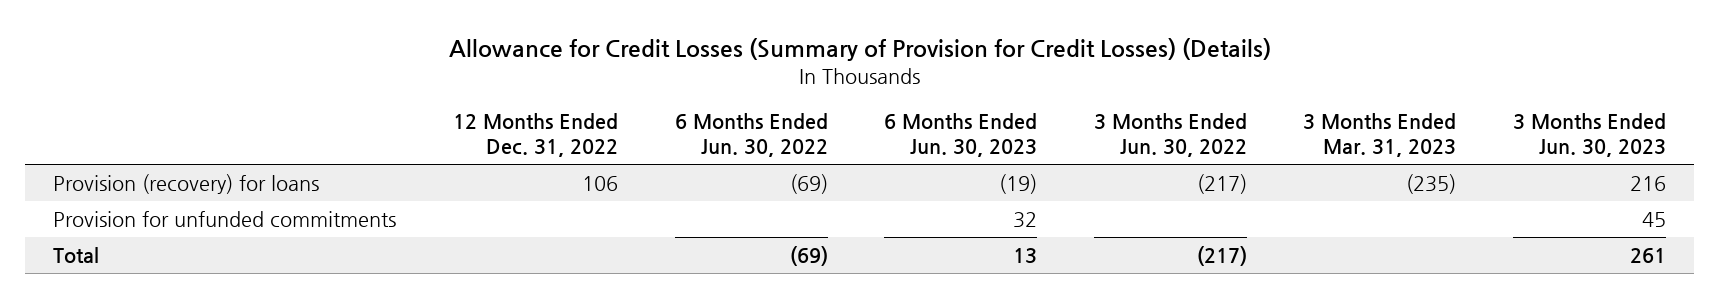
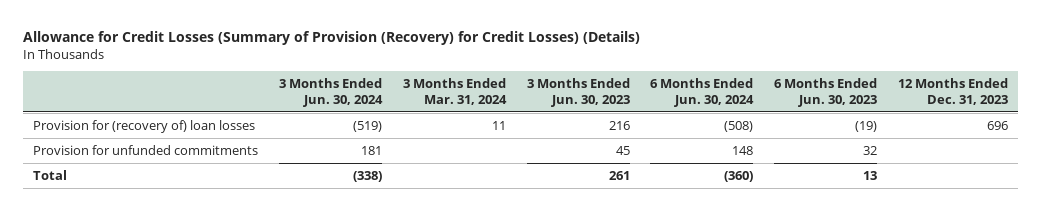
- Allowance for Credit Losses (Summary of Provision for Credit Losses) (Details)
+ Allowance for Credit Losses (Summary of Provision (Recovery) for Credit Losses) (Details)
- | 12 Months Ended Dec. 31, 2022 | 6 Months Ended Jun. 30, 2022 | 6 Months Ended Jun. 30, 2023 | 3 Months Ended Jun. 30, 2022 | 3 Months Ended Mar. 31, 2023 | 3 Months Ended Jun. 30, 2023
+ | 3 Months Ended Jun. 30, 2024 | 3 Months Ended Mar. 31, 2024 | 3 Months Ended Jun. 30, 2023 | 6 Months Ended Jun. 30, 2024 | 6 Months Ended Jun. 30, 2023 | 12 Months Ended Dec. 31, 2023
- Provision (recovery) for loans | 106 | (69) | (19) | (217) | (235) | 216
+ Provision for (recovery of) loan losses | (519) | 11 | 216 | (508) | (19) | 696

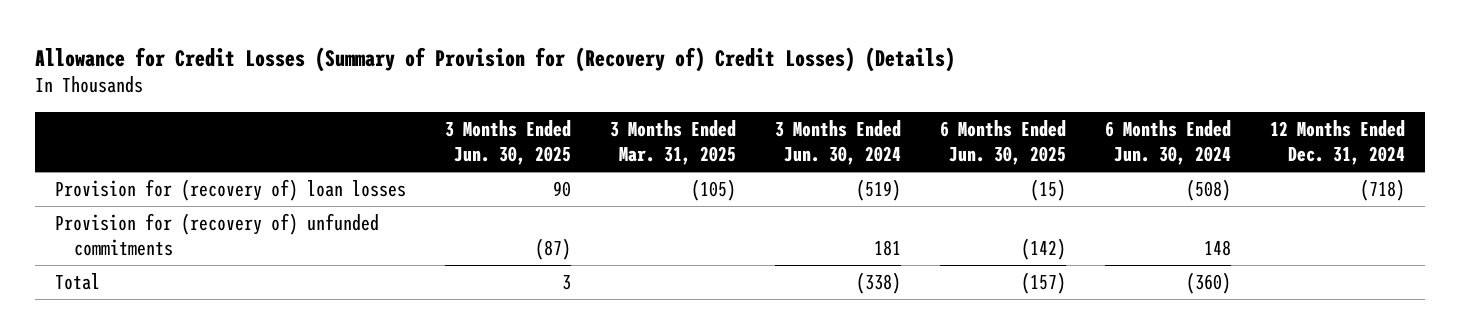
- Allowance for Credit Losses (Summary of Provision (Recovery) for Credit Losses) (Details)
+ Allowance for Credit Losses (Summary of Provision for (Recovery of) Credit Losses) (Details)
- | 3 Months Ended Jun. 30, 2024 | 3 Months Ended Mar. 31, 2024 | 3 Months Ended Jun. 30, 2023 | 6 Months Ended Jun. 30, 2024 | 6 Months Ended Jun. 30, 2023 | 12 Months Ended Dec. 31, 2023
+ | 3 Months Ended Jun. 30, 2025 | 3 Months Ended Mar. 31, 2025 | 3 Months Ended Jun. 30, 2024 | 6 Months Ended Jun. 30, 2025 | 6 Months Ended Jun. 30, 2024 | 12 Months Ended Dec. 31, 2024
- Provision for unfunded commitments | 181 | | 45 | 148 | 32 |
+ Provision for (recovery of) unfunded commitments | (87) | | 181 | (142) | 148 |

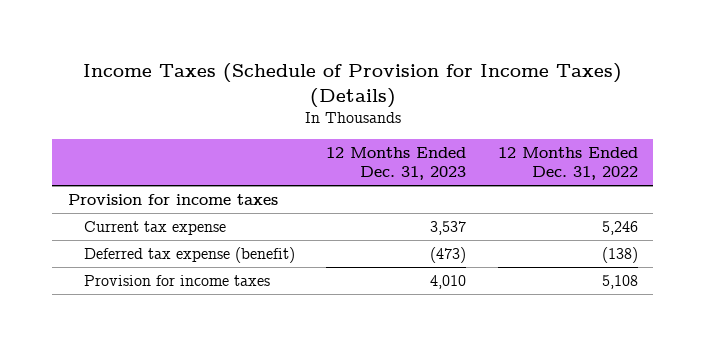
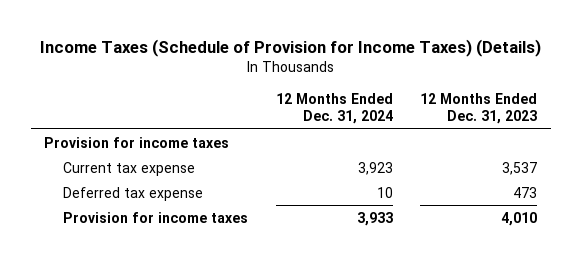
- | 12 Months Ended Dec. 31, 2023 | 12 Months Ended Dec. 31, 2022
+ | 12 Months Ended Dec. 31, 2024 | 12 Months Ended Dec. 31, 2023
- Deferred tax expense (benefit) | (473) | (138)
+ Deferred tax expense | 10 | 473

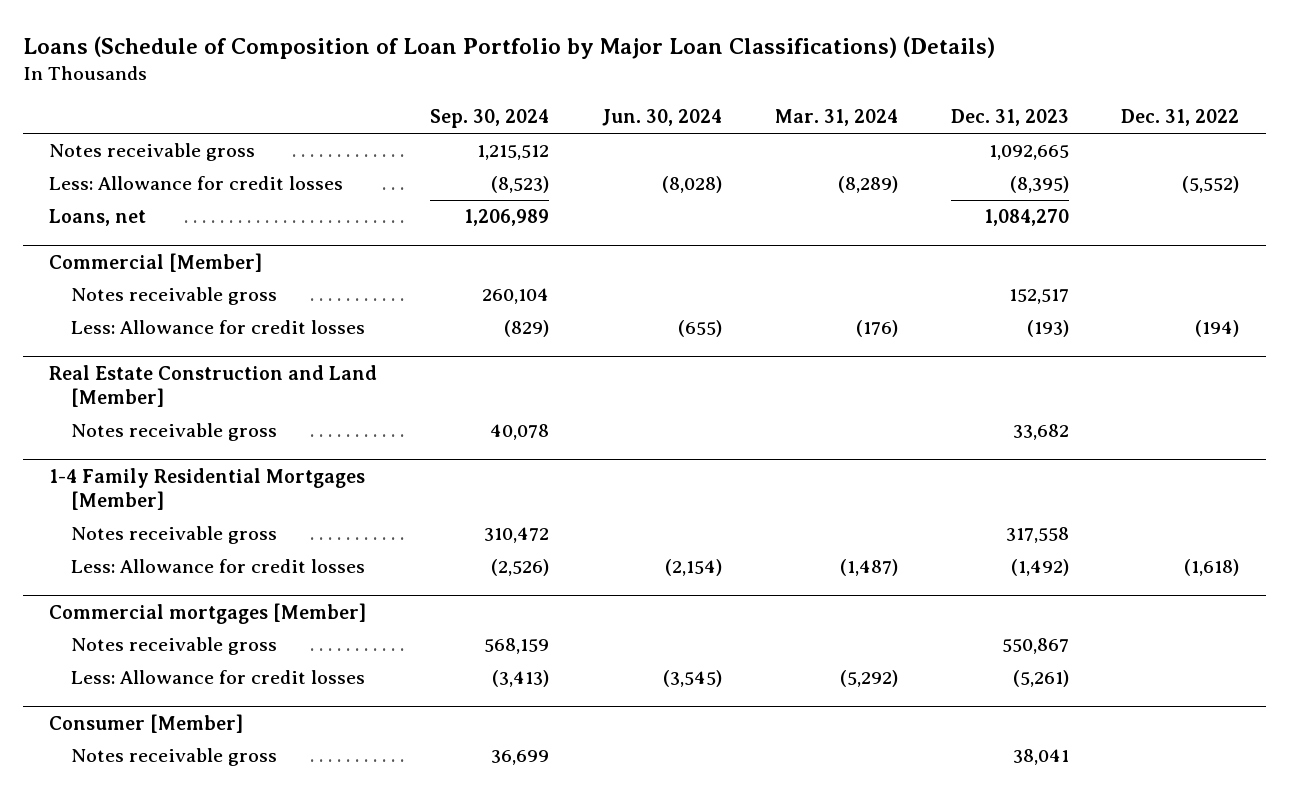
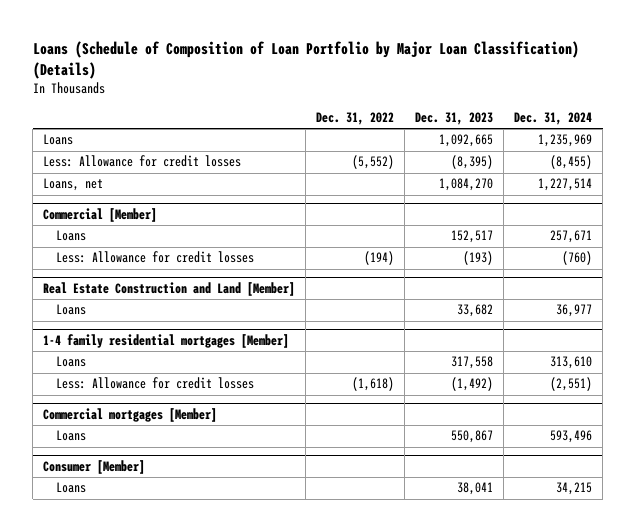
- Loans (Schedule of Composition of Loan Portfolio by Major Loan Classifications) (Details)
+ Loans (Schedule of Composition of Loan Portfolio by Major Loan Classification) (Details)
- | Sep. 30, 2024 | Jun. 30, 2024 | Mar. 31, 2024 | Dec. 31, 2023 | Dec. 31, 2022
+ | Dec. 31, 2022 | Dec. 31, 2023 | Dec. 31, 2024
- Notes receivable gross | 1,215,512 | | | 1,092,665 |
+ Loans | | 1,092,665 | 1,235,969
@ Commercial [Member]
- Notes receivable gross | 260,104 | | | 152,517 |
+ Loans | | 152,517 | 257,671
@ Real Estate Construction and Land [Member]
- Notes receivable gross | 40,078 | | | 33,682 |
- 1-4 Family Residential Mortgages [Member]
- Notes receivable gross | 310,472 | | | 317,558 |
@ Real Estate Construction and Land [Member]
+ Loans | | 33,682 | 36,977
+ 1-4 family residential mortgages [Member]
+ Loans | | 317,558 | 313,610
@ Commercial mortgages [Member]
- Notes receivable gross | 568,159 | | | 550,867 |
- Less: Allowance for credit losses | (3,413) | (3,545) | (5,292) | (5,261) |
+ Loans | | 550,867 | 593,496
@ Consumer [Member]
- Notes receivable gross | 36,699 | | | 38,041 |
+ Loans | | 38,041 | 34,215

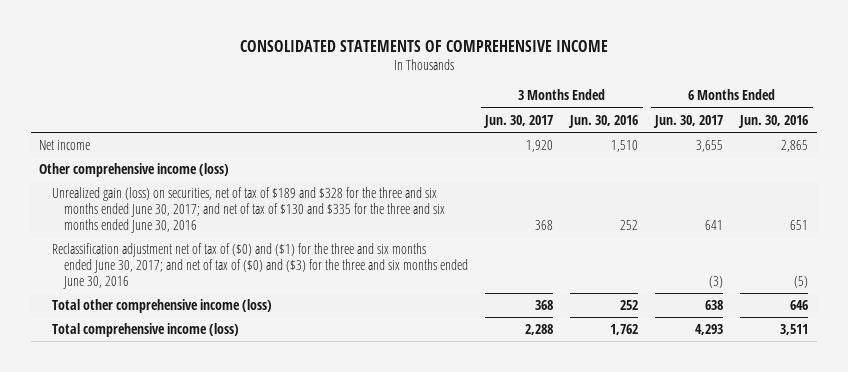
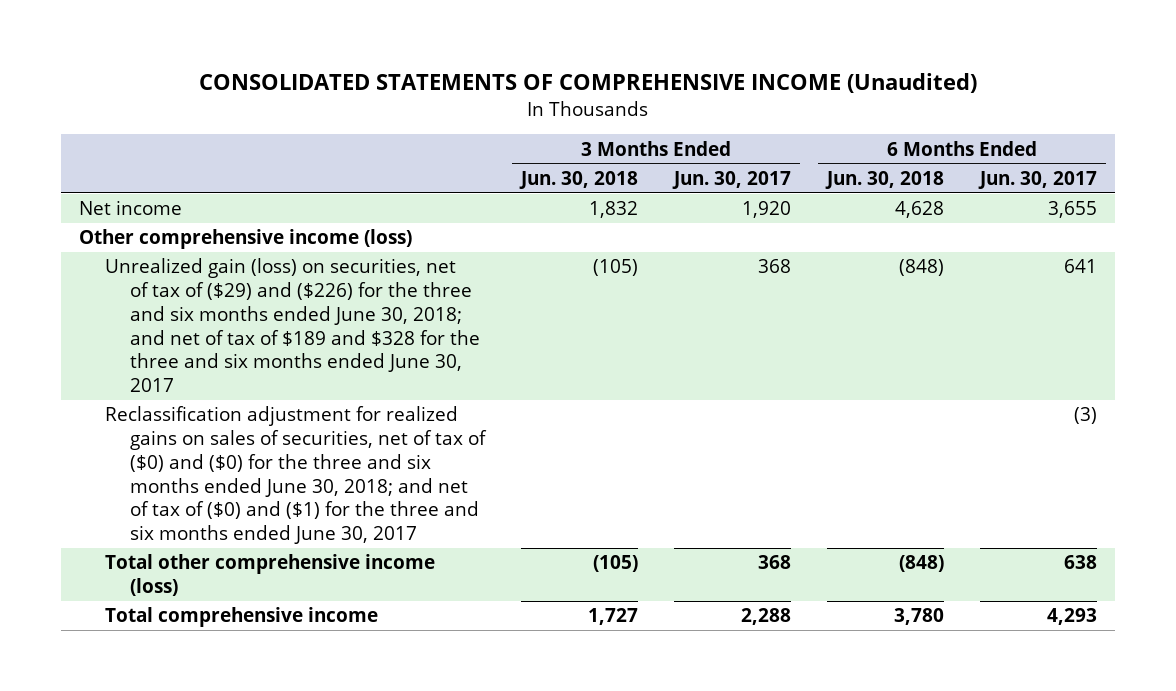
- CONSOLIDATED STATEMENTS OF COMPREHENSIVE INCOME
+ CONSOLIDATED STATEMENTS OF COMPREHENSIVE INCOME (Unaudited)
- | 3 Months Ended Jun. 30, 2017 | 3 Months Ended Jun. 30, 2016 | 6 Months Ended Jun. 30, 2017 | 6 Months Ended Jun. 30, 2016
+ | 3 Months Ended Jun. 30, 2018 | 3 Months Ended Jun. 30, 2017 | 6 Months Ended Jun. 30, 2018 | 6 Months Ended Jun. 30, 2017
- Unrealized gain (loss) on securities, net of tax of $189 and $328 for the three and six months ended June 30, 2017; and net of tax of $130 and $335 for the three and six months ended June 30, 2016 | 368 | 252 | 641 | 651
- Reclassification adjustment net of tax of ($0) and ($1) for the three and six months ended June 30, 2017; and net of tax of ($0) and ($3) for the three and six months ended June 30, 2016 | | | (3) | (5)
+ Unrealized gain (loss) on securities, net of tax of ($29) and ($226) for the three and six months ended June 30, 2018; and net of tax of $189 and $328 for the three and six months ended June 30, 2017 | (105) | 368 | (848) | 641
+ Reclassification adjustment for realized gains on sales of securities, net of tax of ($0) and ($0) for the three and six months ended June 30, 2018; and net of tax of ($0) and ($1) for the three and six months ended June 30, 2017 | | | | (3)
- Total comprehensive income (loss) | 2,288 | 1,762 | 4,293 | 3,511
+ Total comprehensive income | 1,727 | 2,288 | 3,780 | 4,293

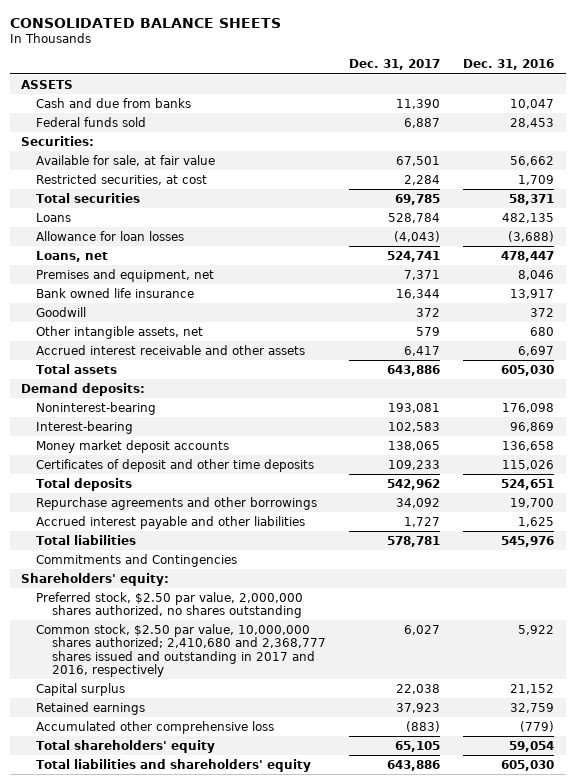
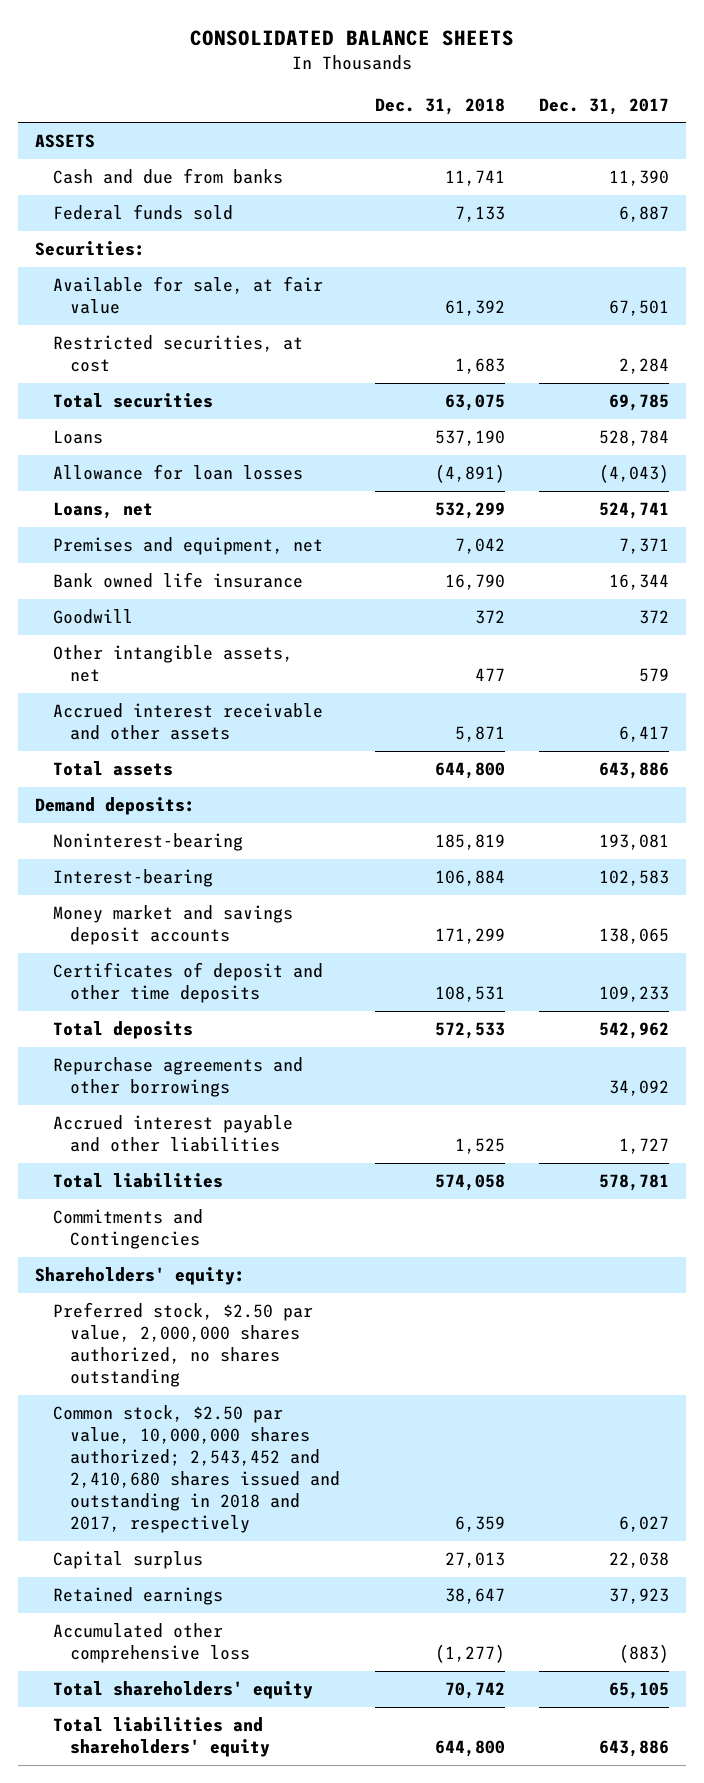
- | Dec. 31, 2017 | Dec. 31, 2016
+ | Dec. 31, 2018 | Dec. 31, 2017
- Money market deposit accounts | 138,065 | 136,658
+ Money market and savings deposit accounts | 171,299 | 138,065
- Common stock, $2.50 par value, 10,000,000 shares authorized; 2,410,680 and 2,368,777 shares issued and outstanding in 2017 and 2016, respectively | 6,027 | 5,922
+ Common stock, $2.50 par value, 10,000,000 shares authorized; 2,543,452 and 2,410,680 shares issued and outstanding in 2018 and 2017, respectively | 6,359 | 6,027

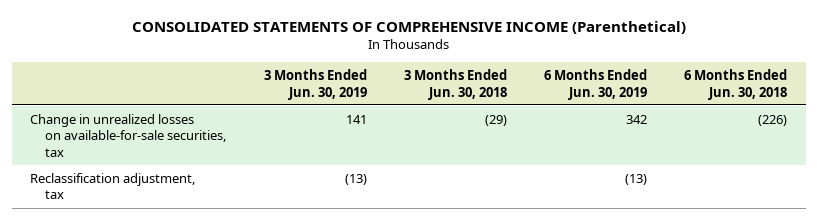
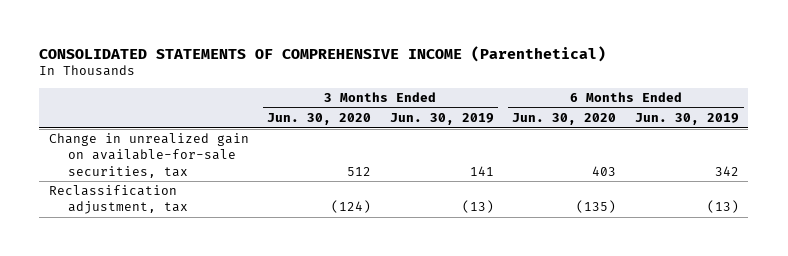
- | 3 Months Ended Jun. 30, 2019 | 3 Months Ended Jun. 30, 2018 | 6 Months Ended Jun. 30, 2019 | 6 Months Ended Jun. 30, 2018
+ | 3 Months Ended Jun. 30, 2020 | 3 Months Ended Jun. 30, 2019 | 6 Months Ended Jun. 30, 2020 | 6 Months Ended Jun. 30, 2019
- Change in unrealized losses on available-for-sale securities, tax | 141 | (29) | 342 | (226)
+ Change in unrealized gain on available-for-sale securities, tax | 512 | 141 | 403 | 342

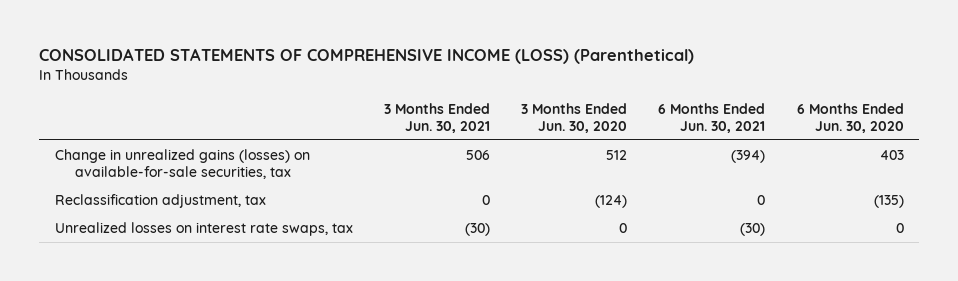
- CONSOLIDATED STATEMENTS OF COMPREHENSIVE INCOME (Parenthetical)
+ CONSOLIDATED STATEMENTS OF COMPREHENSIVE INCOME (LOSS) (Parenthetical)
- | 3 Months Ended Jun. 30, 2020 | 3 Months Ended Jun. 30, 2019 | 6 Months Ended Jun. 30, 2020 | 6 Months Ended Jun. 30, 2019
+ | 3 Months Ended Jun. 30, 2021 | 3 Months Ended Jun. 30, 2020 | 6 Months Ended Jun. 30, 2021 | 6 Months Ended Jun. 30, 2020
- Change in unrealized gain on available-for-sale securities, tax | 512 | 141 | 403 | 342
+ Change in unrealized gains (losses) on available-for-sale securities, tax | 506 | 512 | (394) | 403
+ Unrealized losses on interest rate swaps, tax | (30) | 0 | (30) | 0

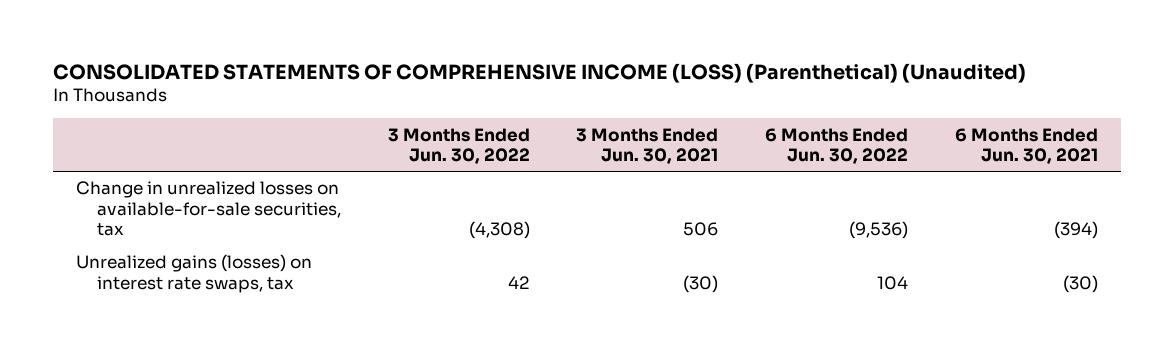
- CONSOLIDATED STATEMENTS OF COMPREHENSIVE INCOME (LOSS) (Parenthetical)
+ CONSOLIDATED STATEMENTS OF COMPREHENSIVE INCOME (LOSS) (Parenthetical) (Unaudited)
- | 3 Months Ended Jun. 30, 2021 | 3 Months Ended Jun. 30, 2020 | 6 Months Ended Jun. 30, 2021 | 6 Months Ended Jun. 30, 2020
+ | 3 Months Ended Jun. 30, 2022 | 3 Months Ended Jun. 30, 2021 | 6 Months Ended Jun. 30, 2022 | 6 Months Ended Jun. 30, 2021
- Change in unrealized gains (losses) on available-for-sale securities, tax | 506 | 512 | (394) | 403
- Reclassification adjustment, tax | 0 | (124) | 0 | (135)
- Unrealized losses on interest rate swaps, tax | (30) | 0 | (30) | 0
+ Change in unrealized losses on available-for-sale securities, tax | (4,308) | 506 | (9,536) | (394)
+ Unrealized gains (losses) on interest rate swaps, tax | 42 | (30) | 104 | (30)

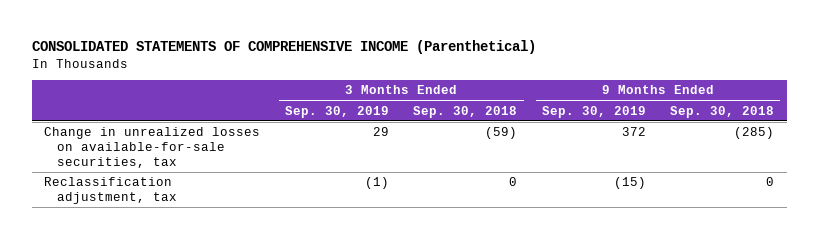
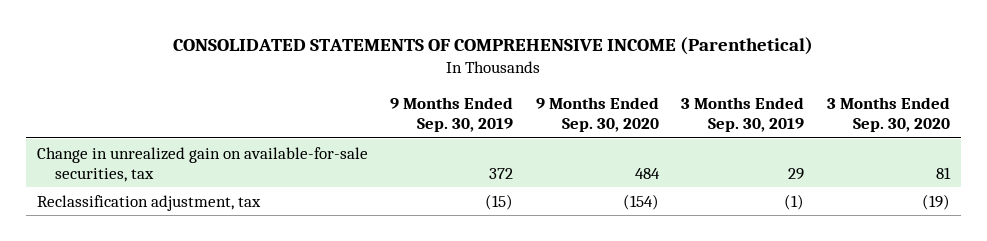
- | 3 Months Ended Sep. 30, 2019 | 3 Months Ended Sep. 30, 2018 | 9 Months Ended Sep. 30, 2019 | 9 Months Ended Sep. 30, 2018
+ | 9 Months Ended Sep. 30, 2019 | 9 Months Ended Sep. 30, 2020 | 3 Months Ended Sep. 30, 2019 | 3 Months Ended Sep. 30, 2020
- Change in unrealized losses on available-for-sale securities, tax | 29 | (59) | 372 | (285)
+ Change in unrealized gain on available-for-sale securities, tax | 372 | 484 | 29 | 81

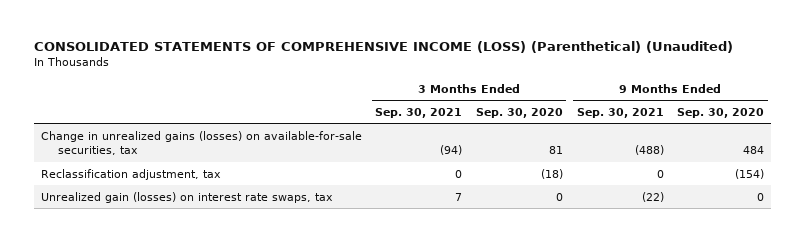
- CONSOLIDATED STATEMENTS OF COMPREHENSIVE INCOME (Parenthetical)
+ CONSOLIDATED STATEMENTS OF COMPREHENSIVE INCOME (LOSS) (Parenthetical) (Unaudited)
- | 9 Months Ended Sep. 30, 2019 | 9 Months Ended Sep. 30, 2020 | 3 Months Ended Sep. 30, 2019 | 3 Months Ended Sep. 30, 2020
+ | 3 Months Ended Sep. 30, 2021 | 3 Months Ended Sep. 30, 2020 | 9 Months Ended Sep. 30, 2021 | 9 Months Ended Sep. 30, 2020
- Change in unrealized gain on available-for-sale securities, tax | 372 | 484 | 29 | 81
- Reclassification adjustment, tax | (15) | (154) | (1) | (19)
+ Change in unrealized gains (losses) on available-for-sale securities, tax | (94) | 81 | (488) | 484
+ Reclassification adjustment, tax | 0 | (18) | 0 | (154)
+ Unrealized gain (losses) on interest rate swaps, tax | 7 | 0 | (22) | 0

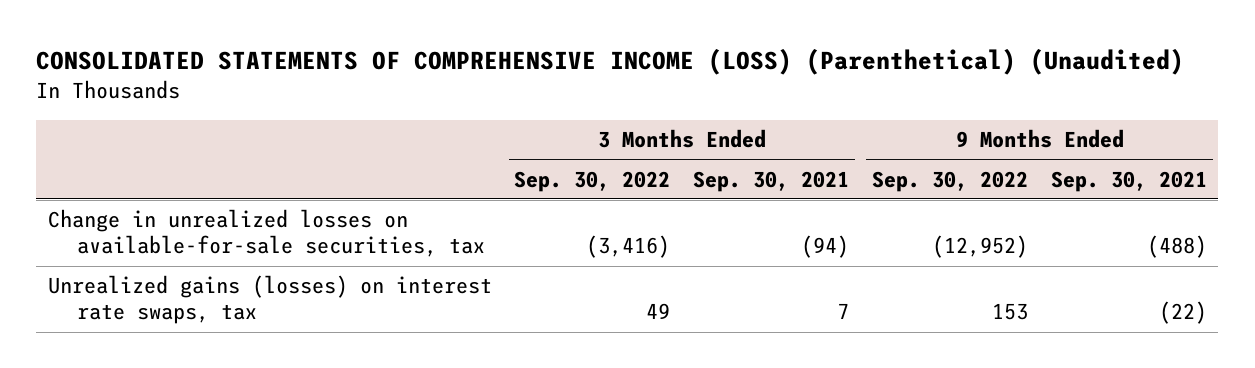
- | 3 Months Ended Sep. 30, 2021 | 3 Months Ended Sep. 30, 2020 | 9 Months Ended Sep. 30, 2021 | 9 Months Ended Sep. 30, 2020
+ | 3 Months Ended Sep. 30, 2022 | 3 Months Ended Sep. 30, 2021 | 9 Months Ended Sep. 30, 2022 | 9 Months Ended Sep. 30, 2021
- Change in unrealized gains (losses) on available-for-sale securities, tax | (94) | 81 | (488) | 484
- Reclassification adjustment, tax | 0 | (18) | 0 | (154)
- Unrealized gain (losses) on interest rate swaps, tax | 7 | 0 | (22) | 0
+ Change in unrealized losses on available-for-sale securities, tax | (3,416) | (94) | (12,952) | (488)
+ Unrealized gains (losses) on interest rate swaps, tax | 49 | 7 | 153 | (22)

